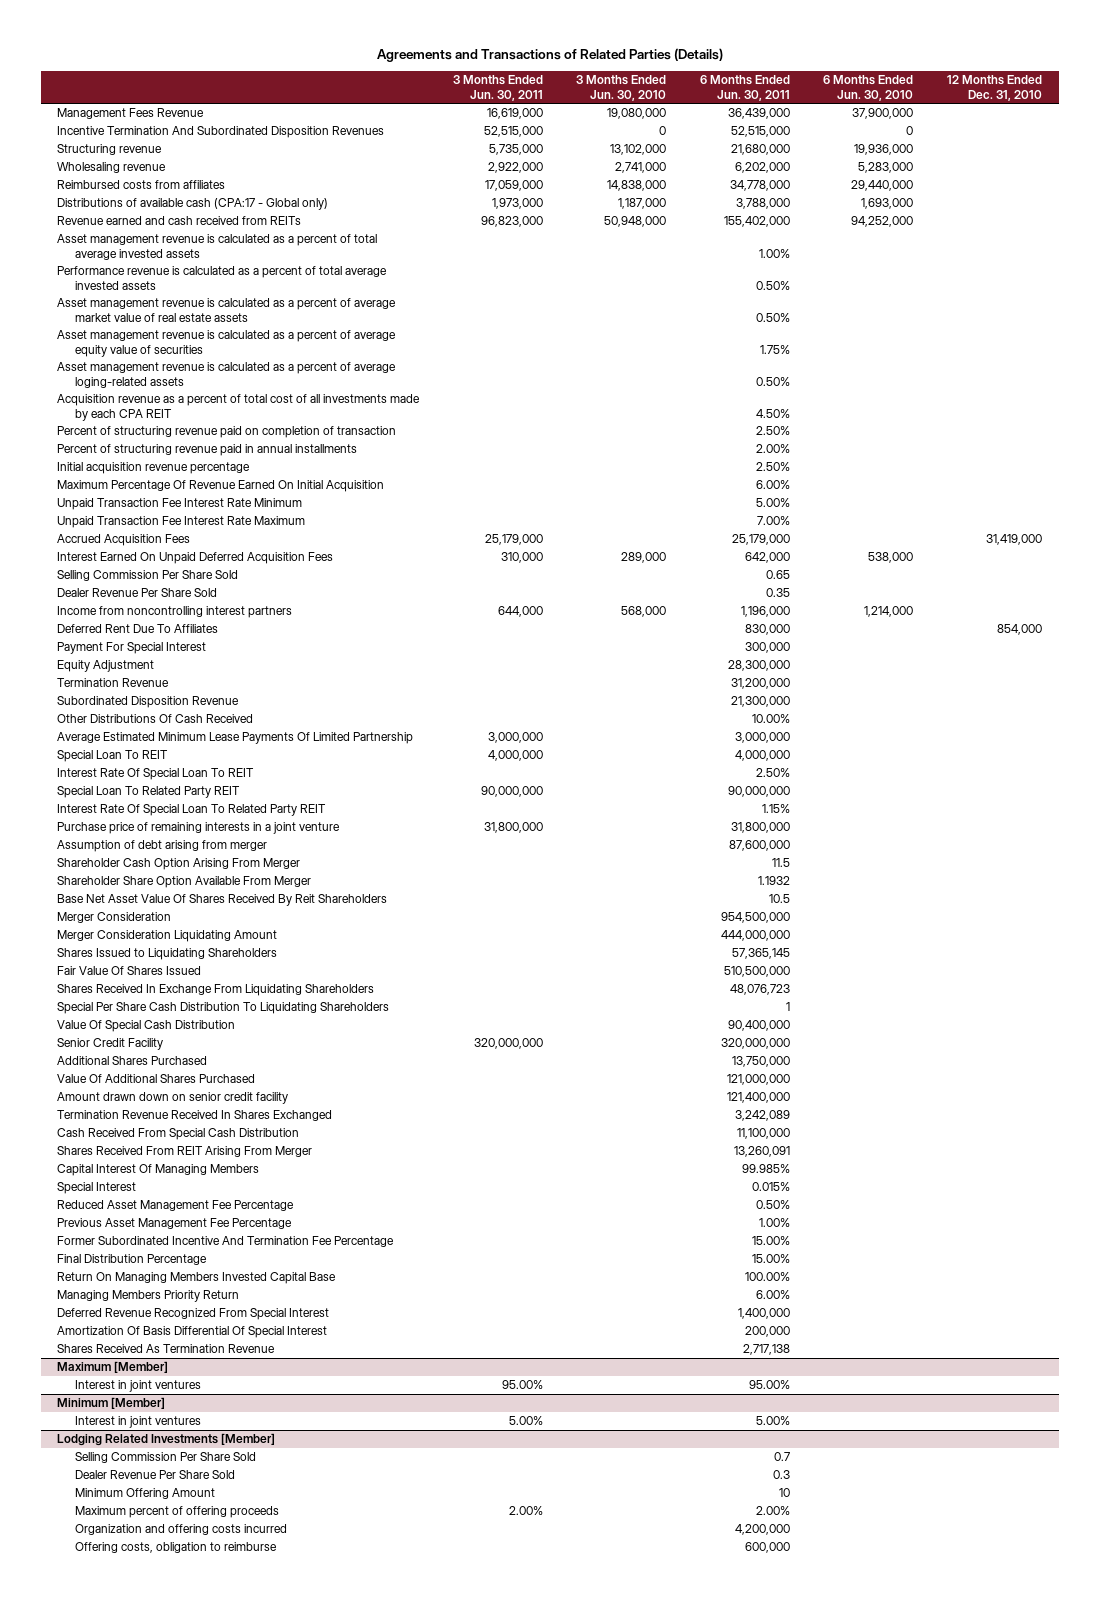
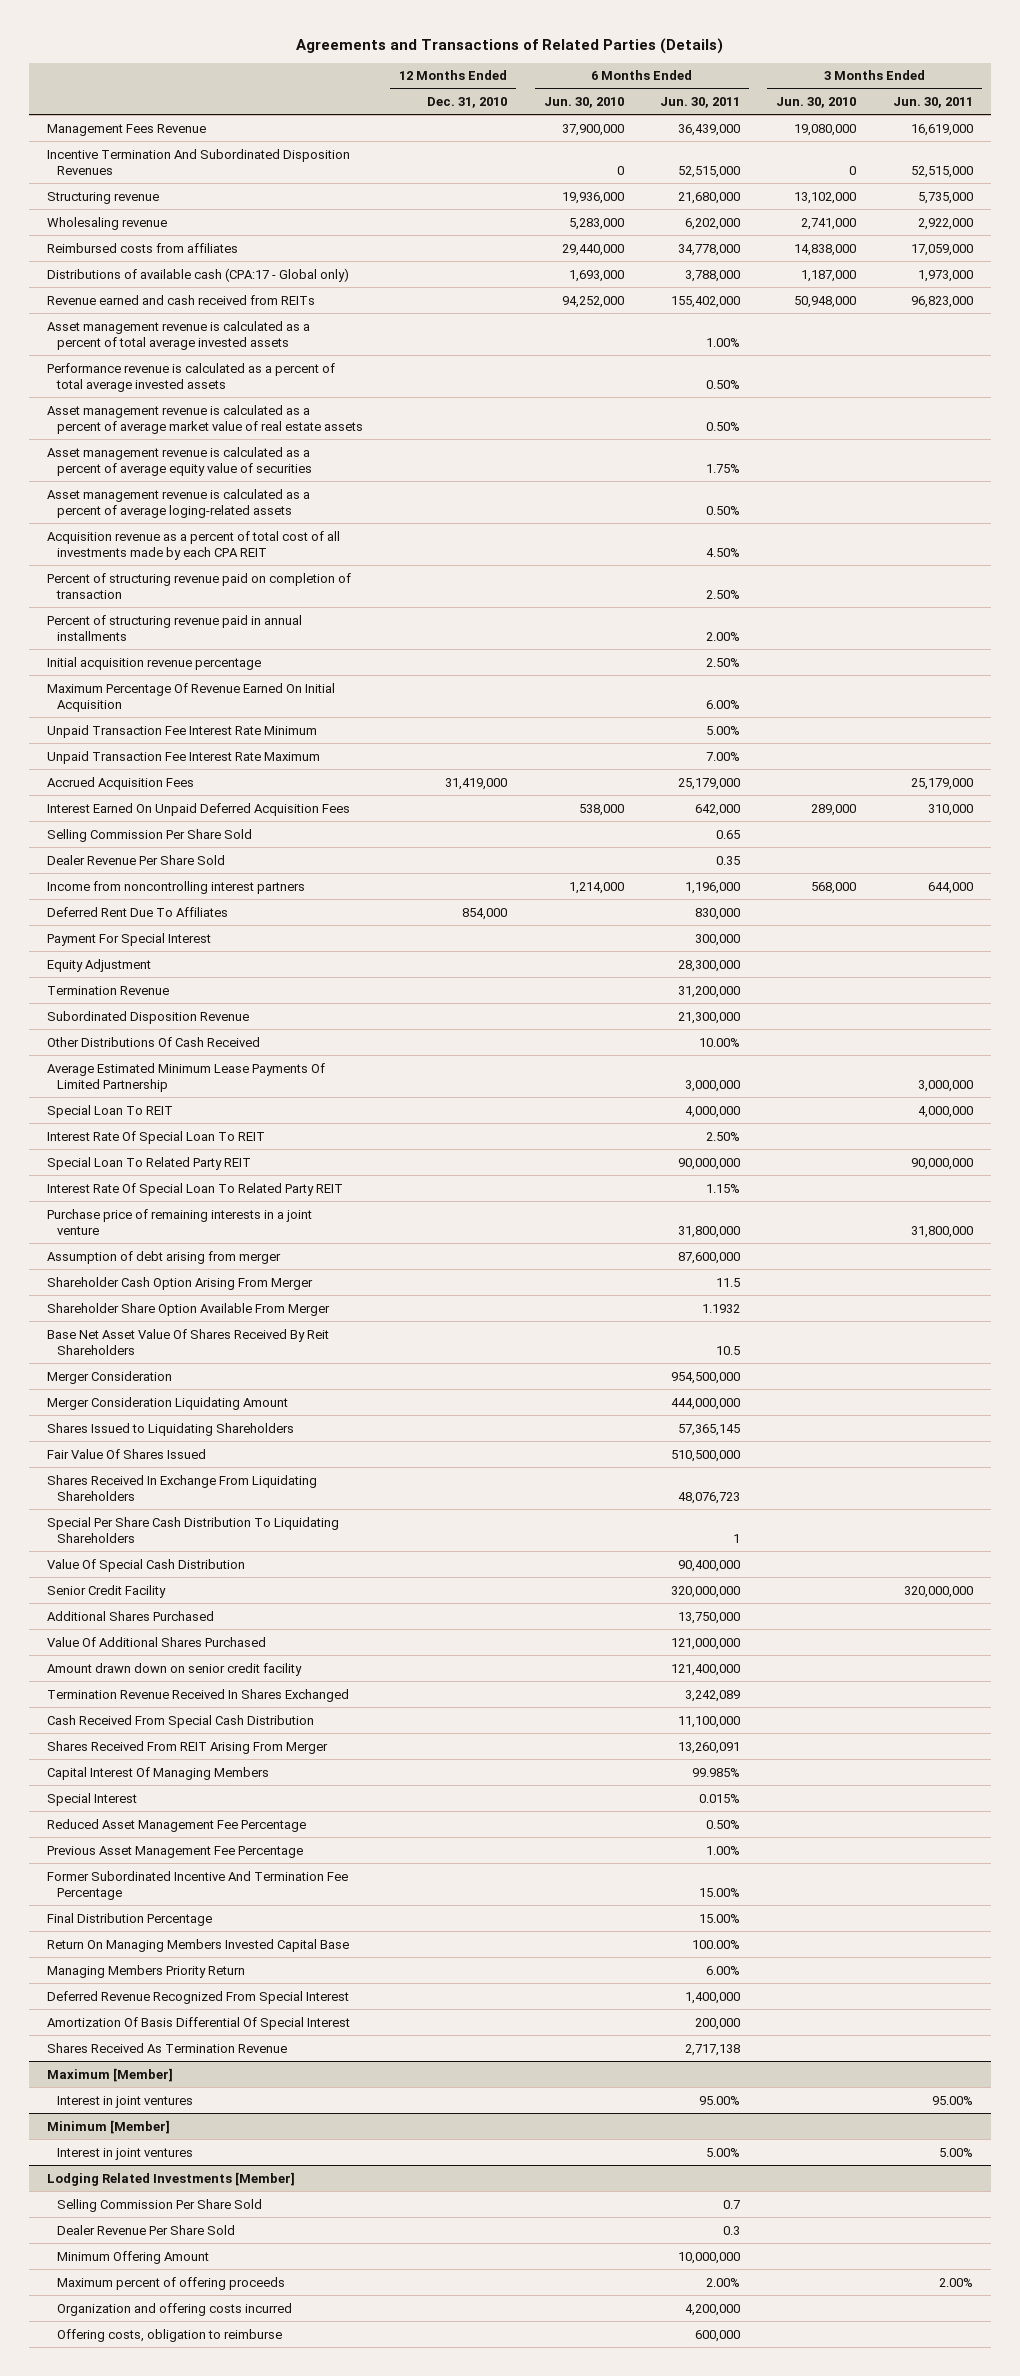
- | 3 Months Ended Jun. 30, 2011 | 3 Months Ended Jun. 30, 2010 | 6 Months Ended Jun. 30, 2011 | 6 Months Ended Jun. 30, 2010 | 12 Months Ended Dec. 31, 2010
+ | 12 Months Ended Dec. 31, 2010 | 6 Months Ended Jun. 30, 2010 | 6 Months Ended Jun. 30, 2011 | 3 Months Ended Jun. 30, 2010 | 3 Months Ended Jun. 30, 2011
@ Lodging Related Investments [Member]
- Minimum Offering Amount | | | 10 | |
+ Minimum Offering Amount | | | 10,000,000 | |

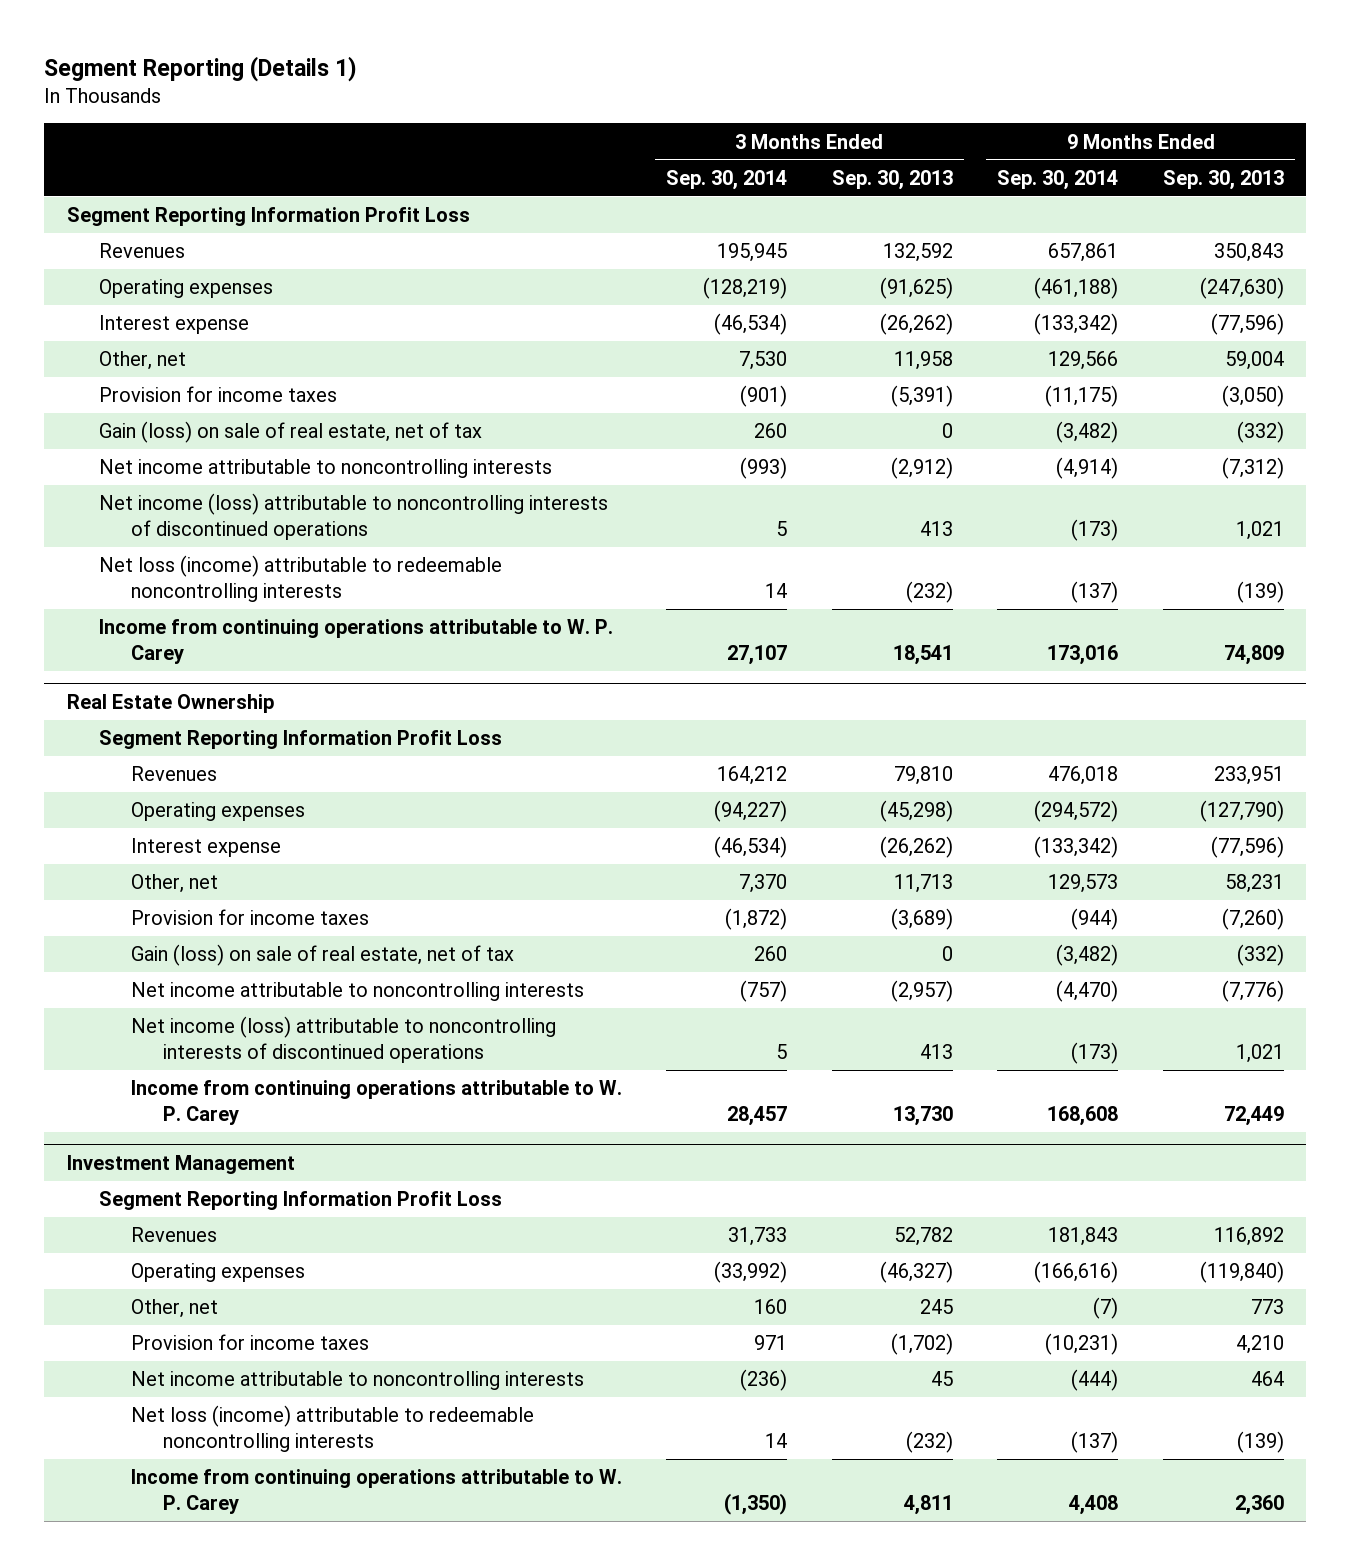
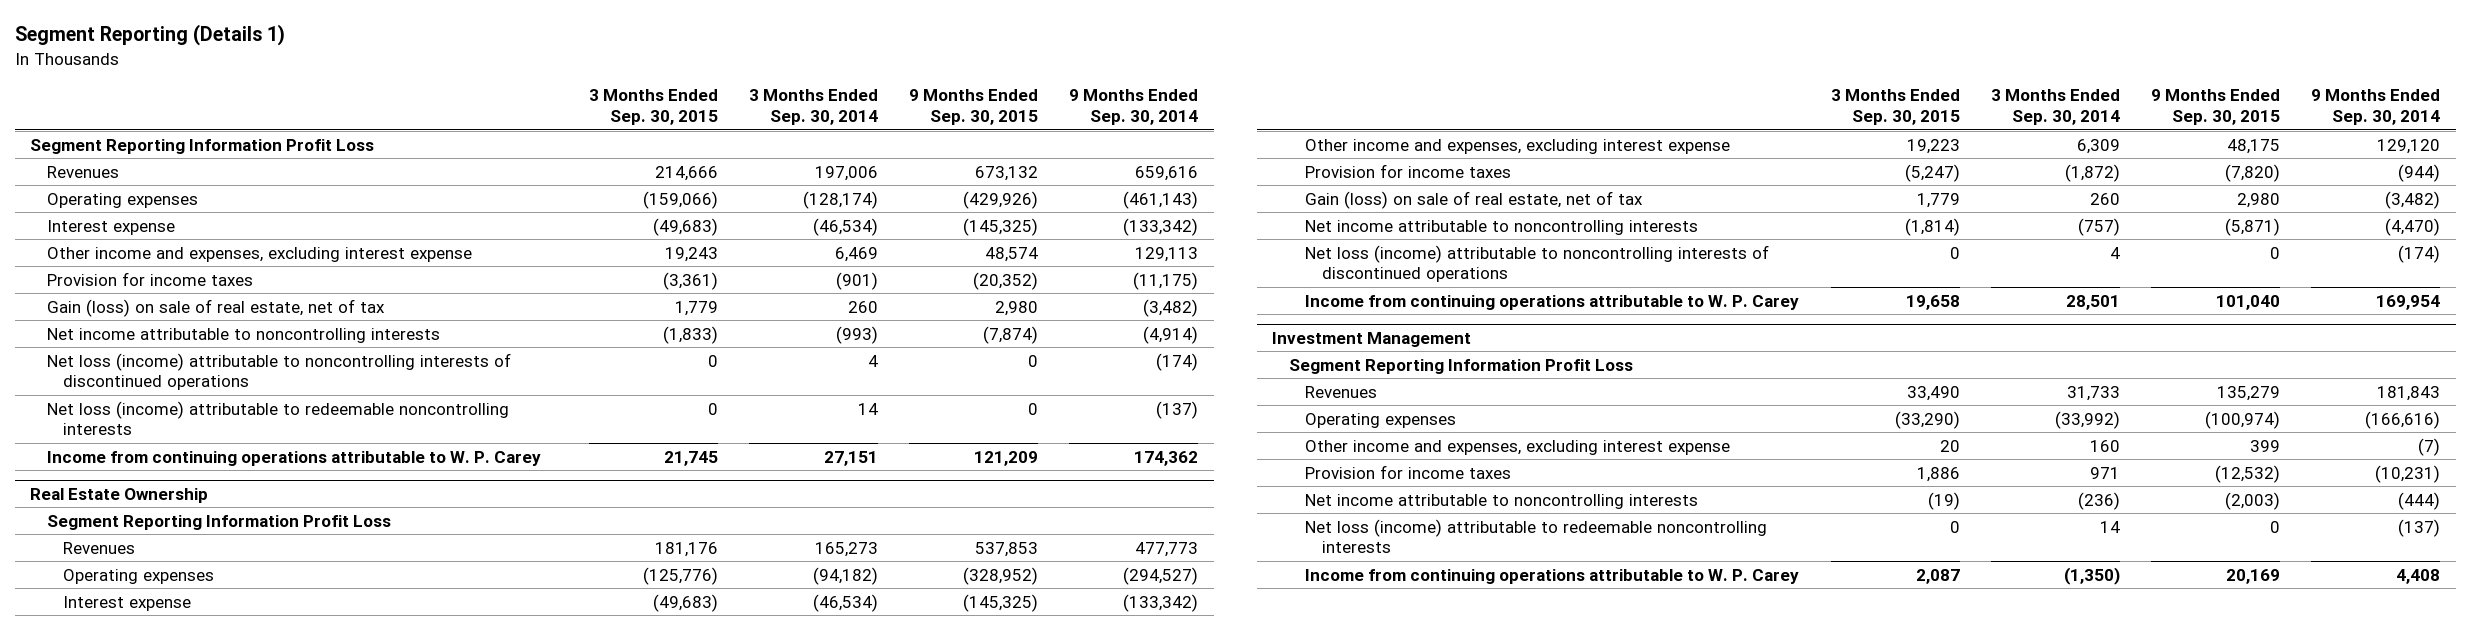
- | 3 Months Ended Sep. 30, 2014 | 3 Months Ended Sep. 30, 2013 | 9 Months Ended Sep. 30, 2014 | 9 Months Ended Sep. 30, 2013
+ | 3 Months Ended Sep. 30, 2015 | 3 Months Ended Sep. 30, 2014 | 9 Months Ended Sep. 30, 2015 | 9 Months Ended Sep. 30, 2014
- Revenues | 195,945 | 132,592 | 657,861 | 350,843
- Operating expenses | (128,219) | (91,625) | (461,188) | (247,630)
+ Revenues | 214,666 | 197,006 | 673,132 | 659,616
+ Operating expenses | (159,066) | (128,174) | (429,926) | (461,143)
- Other, net | 7,530 | 11,958 | 129,566 | 59,004
+ Other income and expenses, excluding interest expense | 19,243 | 6,469 | 48,574 | 129,113
- Net income (loss) attributable to noncontrolling interests of discontinued operations | 5 | 413 | (173) | 1,021
+ Net loss (income) attributable to noncontrolling interests of discontinued operations | 0 | 4 | 0 | (174)
- Income from continuing operations attributable to W. P. Carey | 27,107 | 18,541 | 173,016 | 74,809
+ Income from continuing operations attributable to W. P. Carey | 21,745 | 27,151 | 121,209 | 174,362
@ Real Estate Ownership
- Revenues | 164,212 | 79,810 | 476,018 | 233,951
- Operating expenses | (94,227) | (45,298) | (294,572) | (127,790)
+ Revenues | 181,176 | 165,273 | 537,853 | 477,773
+ Operating expenses | (125,776) | (94,182) | (328,952) | (294,527)
- Other, net | 7,370 | 11,713 | 129,573 | 58,231
+ Other income and expenses, excluding interest expense | 19,223 | 6,309 | 48,175 | 129,120
- Net income (loss) attributable to noncontrolling interests of discontinued operations | 5 | 413 | (173) | 1,021
- Income from continuing operations attributable to W. P. Carey | 28,457 | 13,730 | 168,608 | 72,449
+ Net loss (income) attributable to noncontrolling interests of discontinued operations | 0 | 4 | 0 | (174)
+ Income from continuing operations attributable to W. P. Carey | 19,658 | 28,501 | 101,040 | 169,954
@ Investment Management
- Other, net | 160 | 245 | (7) | 773
+ Other income and expenses, excluding interest expense | 20 | 160 | 399 | (7)

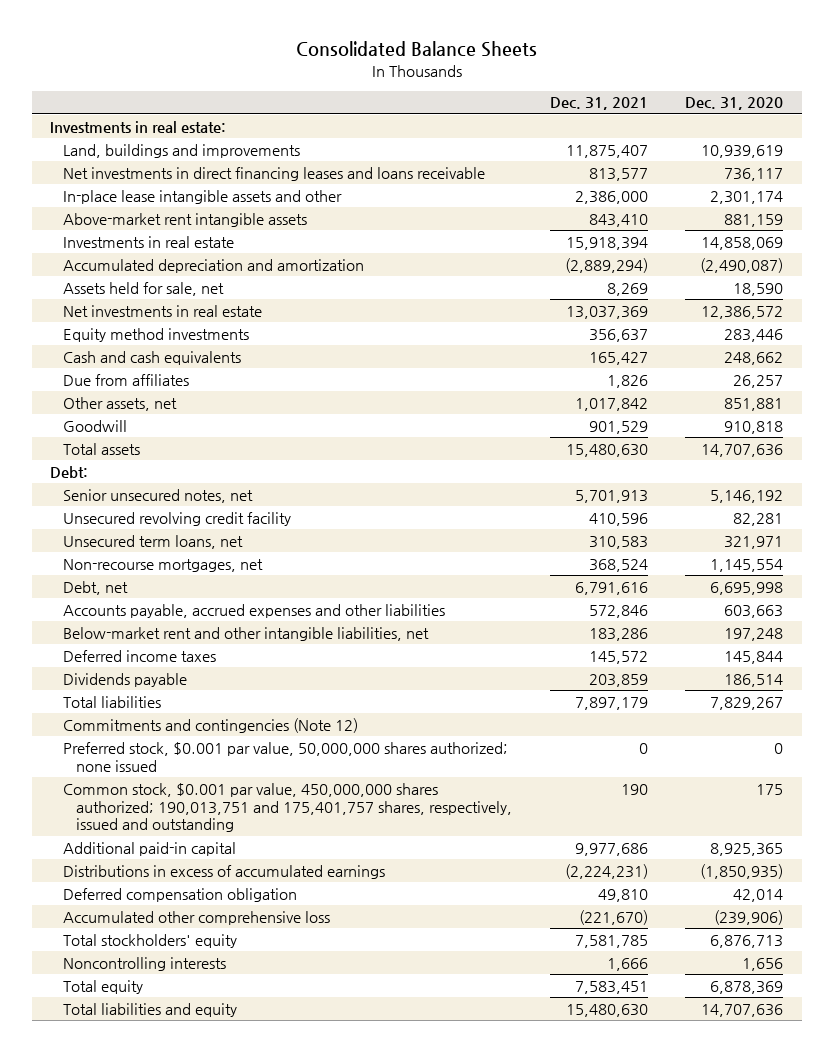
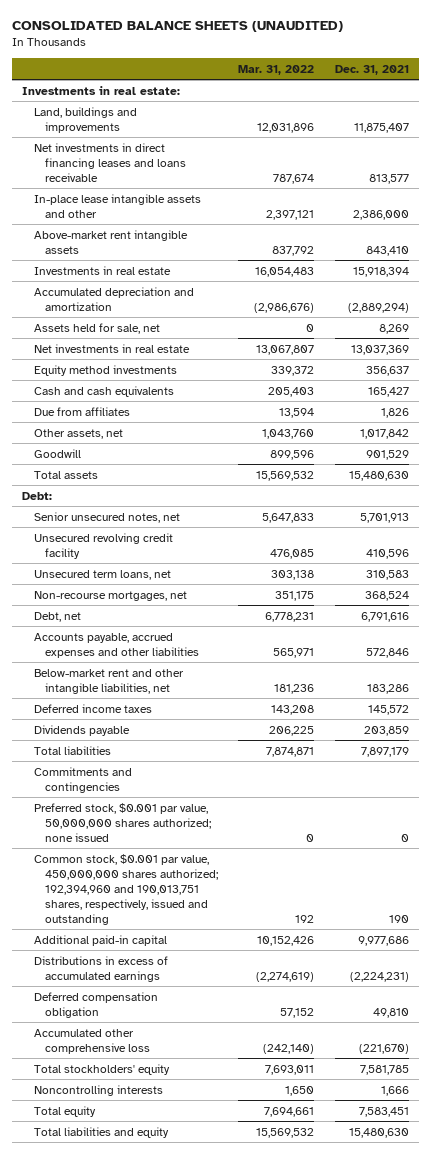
- Consolidated Balance Sheets
+ CONSOLIDATED BALANCE SHEETS (UNAUDITED)
- | Dec. 31, 2021 | Dec. 31, 2020
+ | Mar. 31, 2022 | Dec. 31, 2021
- Commitments and contingencies (Note 12)
+ Commitments and contingencies
- Common stock, $0.001 par value, 450,000,000 shares authorized; 190,013,751 and 175,401,757 shares, respectively, issued and outstanding | 190 | 175
+ Common stock, $0.001 par value, 450,000,000 shares authorized; 192,394,960 and 190,013,751 shares, respectively, issued and outstanding | 192 | 190

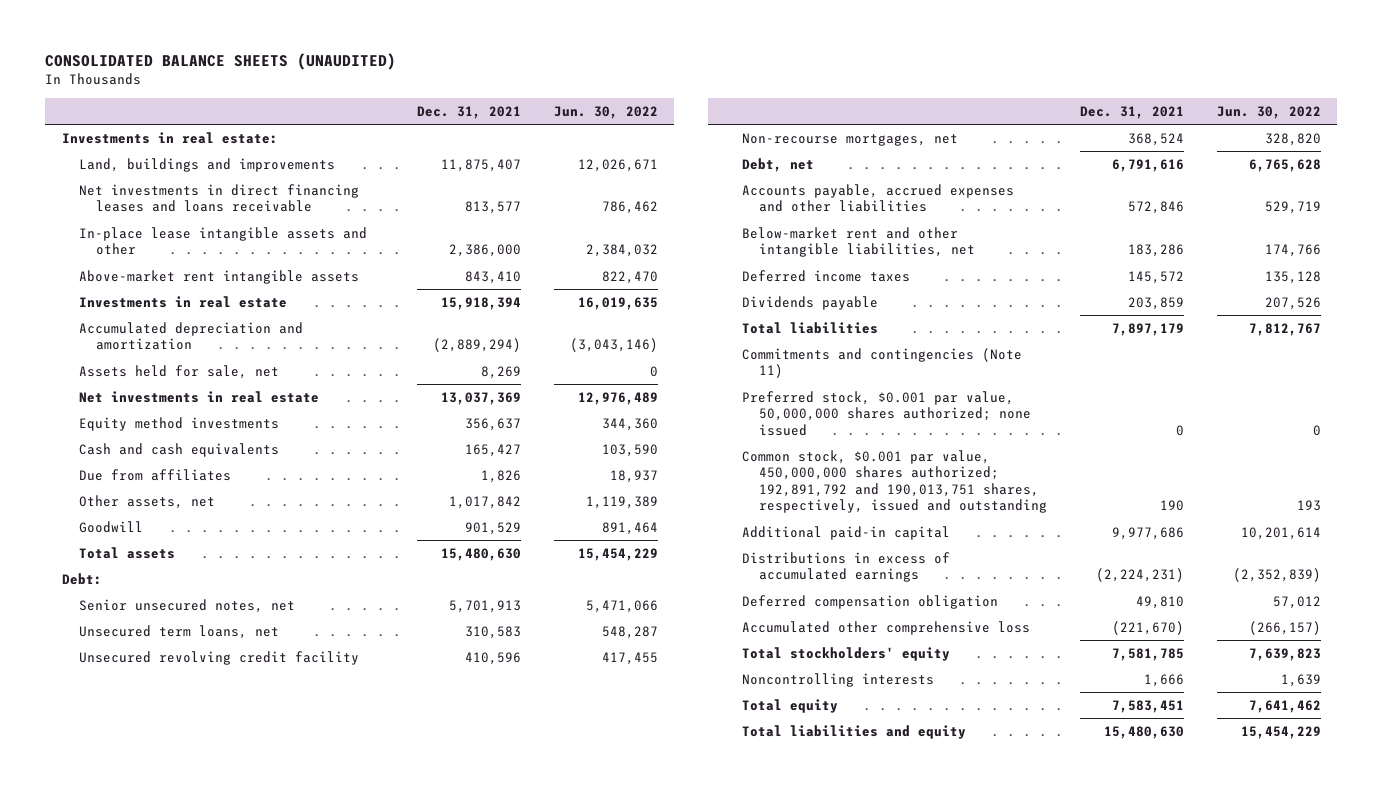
- | Mar. 31, 2022 | Dec. 31, 2021
+ | Dec. 31, 2021 | Jun. 30, 2022
moved down: Unsecured revolving credit facility | 410,596 | 417,455
- Commitments and contingencies
+ Commitments and contingencies (Note 11)
- Common stock, $0.001 par value, 450,000,000 shares authorized; 192,394,960 and 190,013,751 shares, respectively, issued and outstanding | 192 | 190
+ Common stock, $0.001 par value, 450,000,000 shares authorized; 192,891,792 and 190,013,751 shares, respectively, issued and outstanding | 190 | 193

